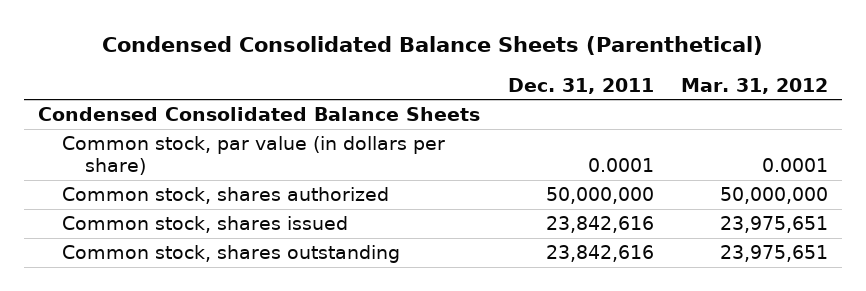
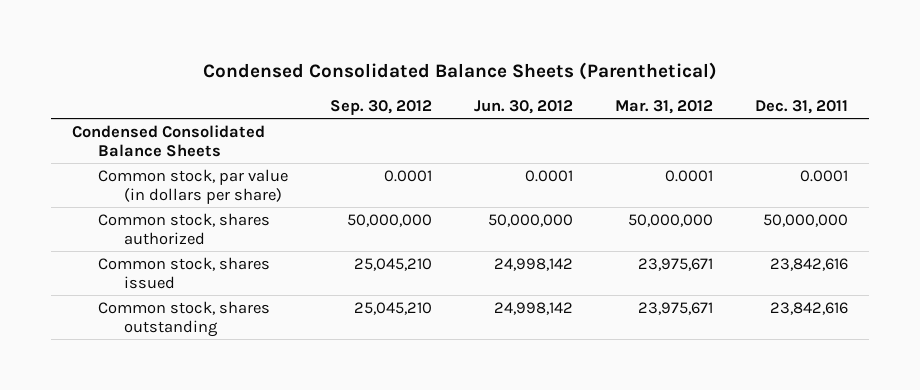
- | Dec. 31, 2011 | Mar. 31, 2012
+ | Sep. 30, 2012 | Jun. 30, 2012 | Mar. 31, 2012 | Dec. 31, 2011
- Common stock, shares issued | 23,842,616 | 23,975,651
- Common stock, shares outstanding | 23,842,616 | 23,975,651
+ Common stock, shares issued | 25,045,210 | 24,998,142 | 23,975,671 | 23,842,616
+ Common stock, shares outstanding | 25,045,210 | 24,998,142 | 23,975,671 | 23,842,616

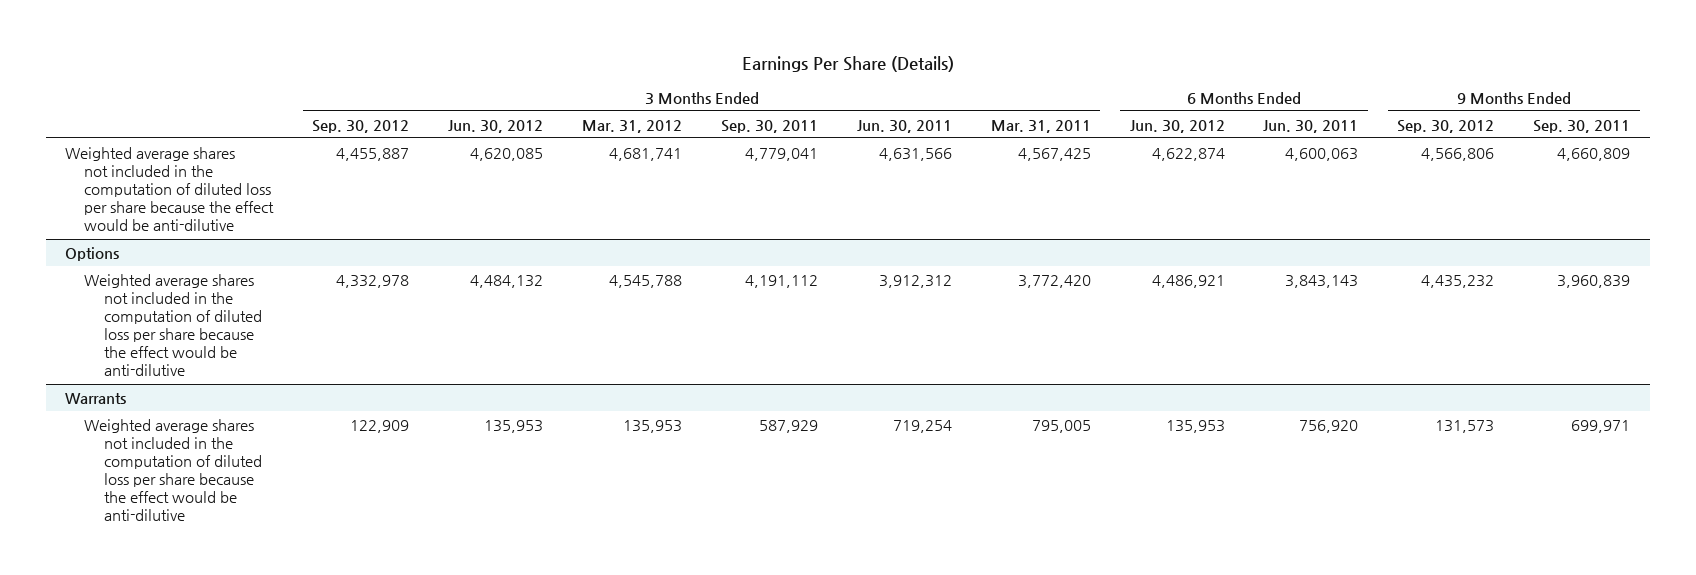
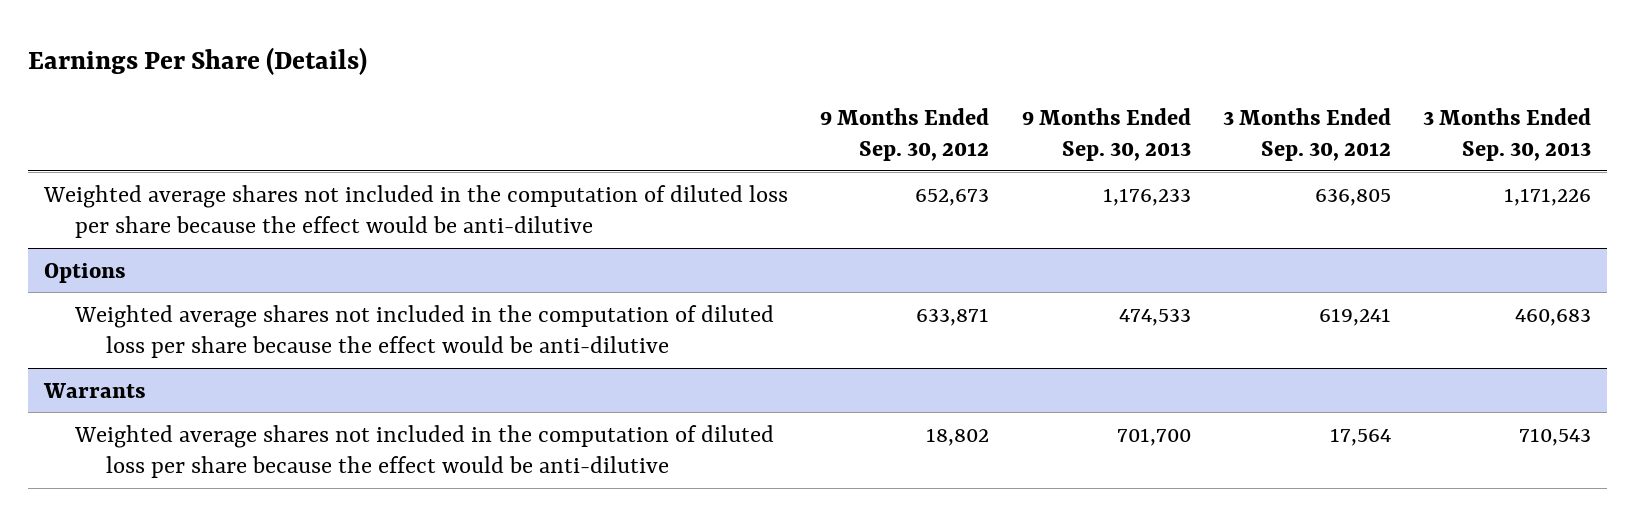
- | 3 Months Ended Sep. 30, 2012 | 3 Months Ended Jun. 30, 2012 | 3 Months Ended Mar. 31, 2012 | 3 Months Ended Sep. 30, 2011 | 3 Months Ended Jun. 30, 2011 | 3 Months Ended Mar. 31, 2011 | 6 Months Ended Jun. 30, 2012 | 6 Months Ended Jun. 30, 2011 | 9 Months Ended Sep. 30, 2012 | 9 Months Ended Sep. 30, 2011
+ | 9 Months Ended Sep. 30, 2012 | 9 Months Ended Sep. 30, 2013 | 3 Months Ended Sep. 30, 2012 | 3 Months Ended Sep. 30, 2013
- Weighted average shares not included in the computation of diluted loss per share because the effect would be anti-dilutive | 4,455,887 | 4,620,085 | 4,681,741 | 4,779,041 | 4,631,566 | 4,567,425 | 4,622,874 | 4,600,063 | 4,566,806 | 4,660,809
+ Weighted average shares not included in the computation of diluted loss per share because the effect would be anti-dilutive | 652,673 | 1,176,233 | 636,805 | 1,171,226
@ Options
- Weighted average shares not included in the computation of diluted loss per share because the effect would be anti-dilutive | 4,332,978 | 4,484,132 | 4,545,788 | 4,191,112 | 3,912,312 | 3,772,420 | 4,486,921 | 3,843,143 | 4,435,232 | 3,960,839
+ Weighted average shares not included in the computation of diluted loss per share because the effect would be anti-dilutive | 633,871 | 474,533 | 619,241 | 460,683
@ Warrants
- Weighted average shares not included in the computation of diluted loss per share because the effect would be anti-dilutive | 122,909 | 135,953 | 135,953 | 587,929 | 719,254 | 795,005 | 135,953 | 756,920 | 131,573 | 699,971
+ Weighted average shares not included in the computation of diluted loss per share because the effect would be anti-dilutive | 18,802 | 701,700 | 17,564 | 710,543

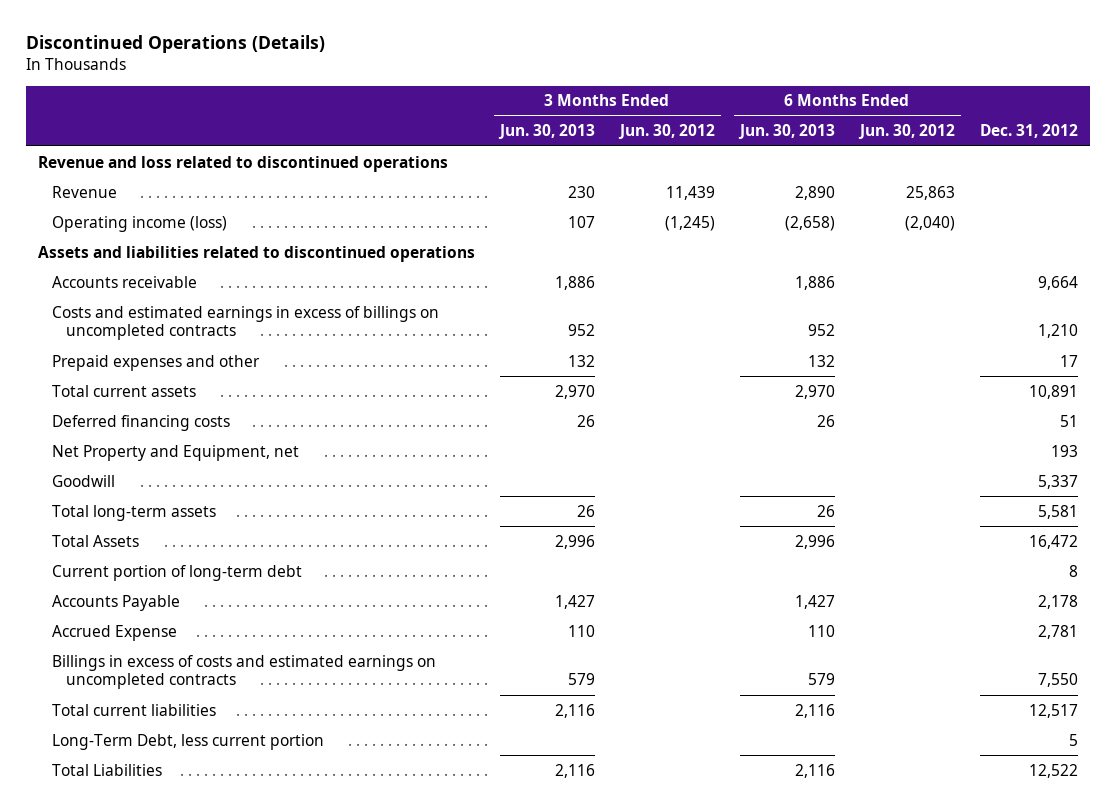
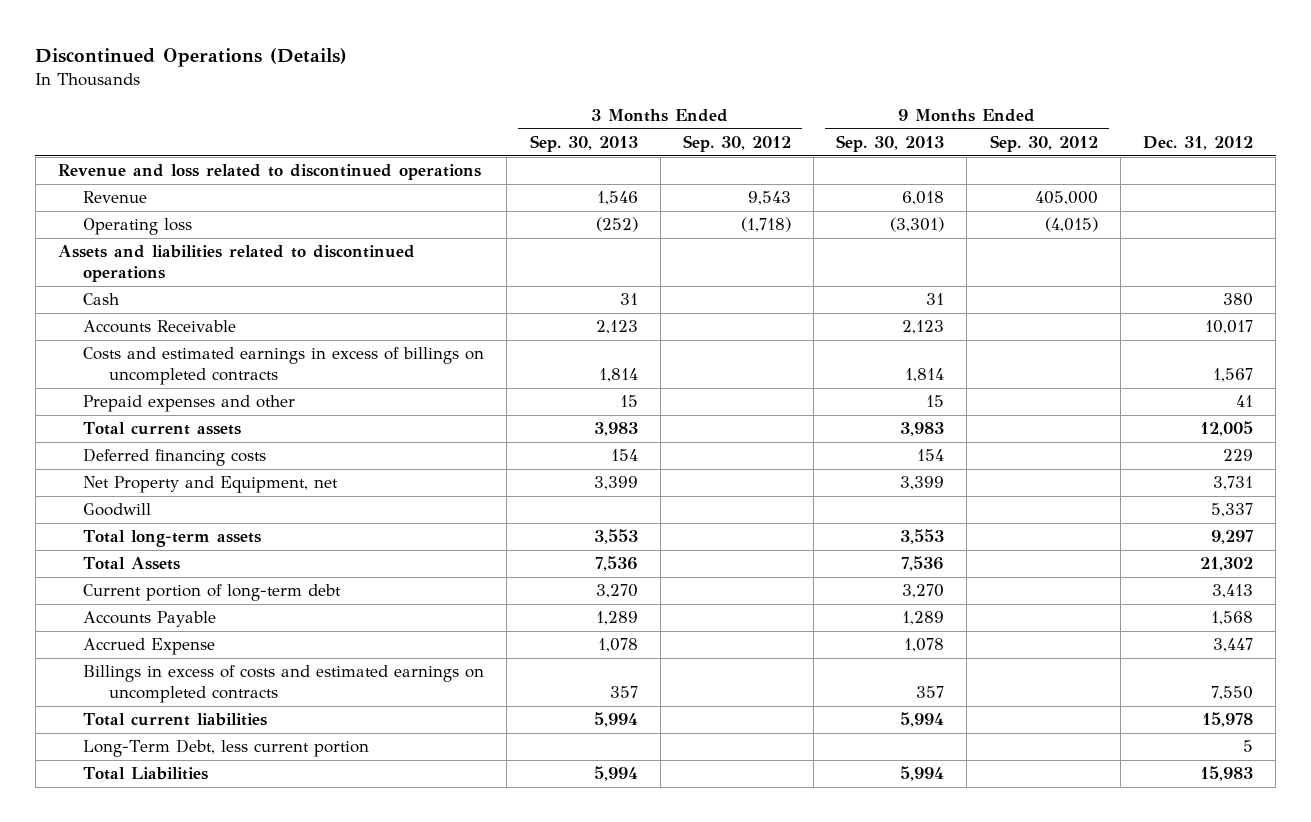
- | 3 Months Ended Jun. 30, 2013 | 3 Months Ended Jun. 30, 2012 | 6 Months Ended Jun. 30, 2013 | 6 Months Ended Jun. 30, 2012 | Dec. 31, 2012
+ | 3 Months Ended Sep. 30, 2013 | 3 Months Ended Sep. 30, 2012 | 9 Months Ended Sep. 30, 2013 | 9 Months Ended Sep. 30, 2012 | Dec. 31, 2012
- Operating income (loss) | 107 | (1,245) | (2,658) | (2,040) |
+ Operating loss | (252) | (1,718) | (3,301) | (4,015) |
- Accounts receivable | 1,886 | | 1,886 | | 9,664
- Costs and estimated earnings in excess of billings on uncompleted contracts | 952 | | 952 | | 1,210
- Prepaid expenses and other | 132 | | 132 | | 17
- Total current assets | 2,970 | | 2,970 | | 10,891
- Deferred financing costs | 26 | | 26 | | 51
- Net Property and Equipment, net | | | | | 193
+ Cash | 31 | | 31 | | 380
+ Accounts Receivable | 2,123 | | 2,123 | | 10,017
+ Costs and estimated earnings in excess of billings on uncompleted contracts | 1,814 | | 1,814 | | 1,567
+ Prepaid expenses and other | 15 | | 15 | | 41
+ Total current assets | 3,983 | | 3,983 | | 12,005
+ Deferred financing costs | 154 | | 154 | | 229
+ Net Property and Equipment, net | 3,399 | | 3,399 | | 3,731
- Total long-term assets | 26 | | 26 | | 5,581
- Total Assets | 2,996 | | 2,996 | | 16,472
- Current portion of long-term debt | | | | | 8
- Accounts Payable | 1,427 | | 1,427 | | 2,178
- Accrued Expense | 110 | | 110 | | 2,781
+ Total long-term assets | 3,553 | | 3,553 | | 9,297
+ Total Assets | 7,536 | | 7,536 | | 21,302
+ Current portion of long-term debt | 3,270 | | 3,270 | | 3,413
+ Accounts Payable | 1,289 | | 1,289 | | 1,568
+ Accrued Expense | 1,078 | | 1,078 | | 3,447
- Total current liabilities | 2,116 | | 2,116 | | 12,517
+ Total current liabilities | 5,994 | | 5,994 | | 15,978
- Total Liabilities | 2,116 | | 2,116 | | 12,522
+ Total Liabilities | 5,994 | | 5,994 | | 15,983

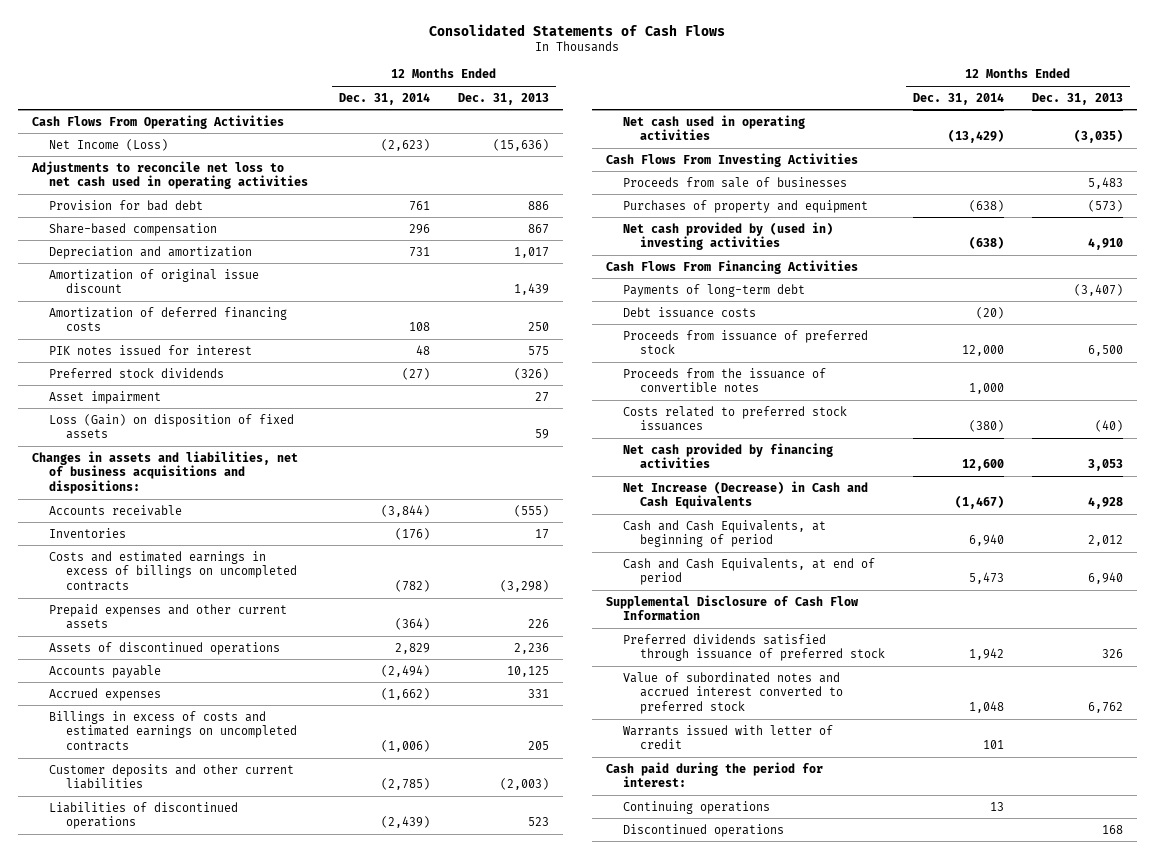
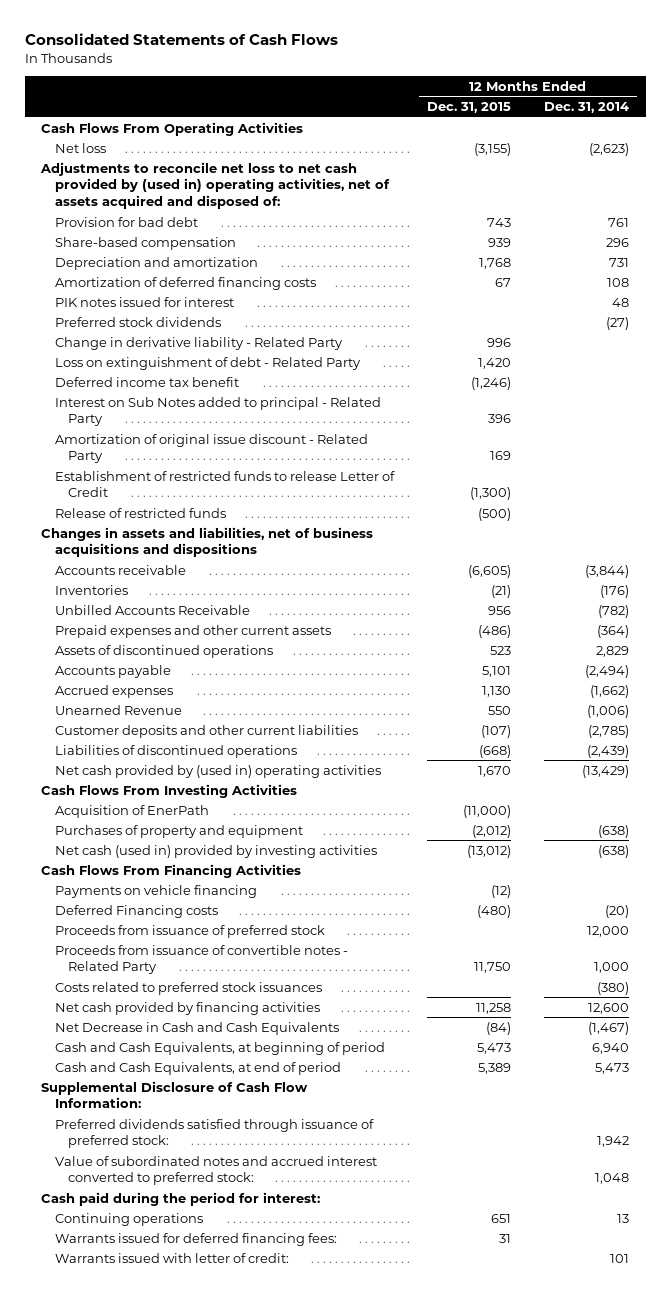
- | 12 Months Ended Dec. 31, 2014 | 12 Months Ended Dec. 31, 2013
+ | 12 Months Ended Dec. 31, 2015 | 12 Months Ended Dec. 31, 2014
- Net Income (Loss) | (2,623) | (15,636)
- Adjustments to reconcile net loss to net cash used in operating activities
+ Net loss | (3,155) | (2,623)
+ Adjustments to reconcile net loss to net cash provided by (used in) operating activities, net of assets acquired and disposed of:
- Amortization of original issue discount | | 1,439
- Asset impairment | | 27
- Loss (Gain) on disposition of fixed assets | | 59
- Changes in assets and liabilities, net of business acquisitions and dispositions:
+ Change in derivative liability - Related Party | 996 |
+ Loss on extinguishment of debt - Related Party | 1,420 |
+ Deferred income tax benefit | (1,246) |
+ Interest on Sub Notes added to principal - Related Party | 396 |
+ Amortization of original issue discount - Related Party | 169 |
+ Establishment of restricted funds to release Letter of Credit | (1,300) |
+ Release of restricted funds | (500) |
+ Changes in assets and liabilities, net of business acquisitions and dispositions
- Costs and estimated earnings in excess of billings on uncompleted contracts | (782) | (3,298)
+ Unbilled Accounts Receivable | 956 | (782)
- Billings in excess of costs and estimated earnings on uncompleted contracts | (1,006) | 205
+ Unearned Revenue | 550 | (1,006)
- Net cash used in operating activities | (13,429) | (3,035)
+ Net cash provided by (used in) operating activities | 1,670 | (13,429)
- Proceeds from sale of businesses | | 5,483
+ Acquisition of EnerPath | (11,000) |
- Net cash provided by (used in) investing activities | (638) | 4,910
+ Net cash (used in) provided by investing activities | (13,012) | (638)
- Payments of long-term debt | | (3,407)
- Debt issuance costs | (20) |
+ Payments on vehicle financing | (12) |
+ Deferred Financing costs | (480) | (20)
- Proceeds from the issuance of convertible notes | 1,000 |
+ Proceeds from issuance of convertible notes - Related Party | 11,750 | 1,000
- Net Increase (Decrease) in Cash and Cash Equivalents | (1,467) | 4,928
+ Net Decrease in Cash and Cash Equivalents | (84) | (1,467)
- Supplemental Disclosure of Cash Flow Information
- Preferred dividends satisfied through issuance of preferred stock | 1,942 | 326
- Value of subordinated notes and accrued interest converted to preferred stock | 1,048 | 6,762
- Warrants issued with letter of credit | 101 |
+ Supplemental Disclosure of Cash Flow Information:
+ Preferred dividends satisfied through issuance of preferred stock: | | 1,942
+ Value of subordinated notes and accrued interest converted to preferred stock: | | 1,048
- Discontinued operations | | 168
+ Warrants issued for deferred financing fees: | 31 |
+ Warrants issued with letter of credit: | | 101

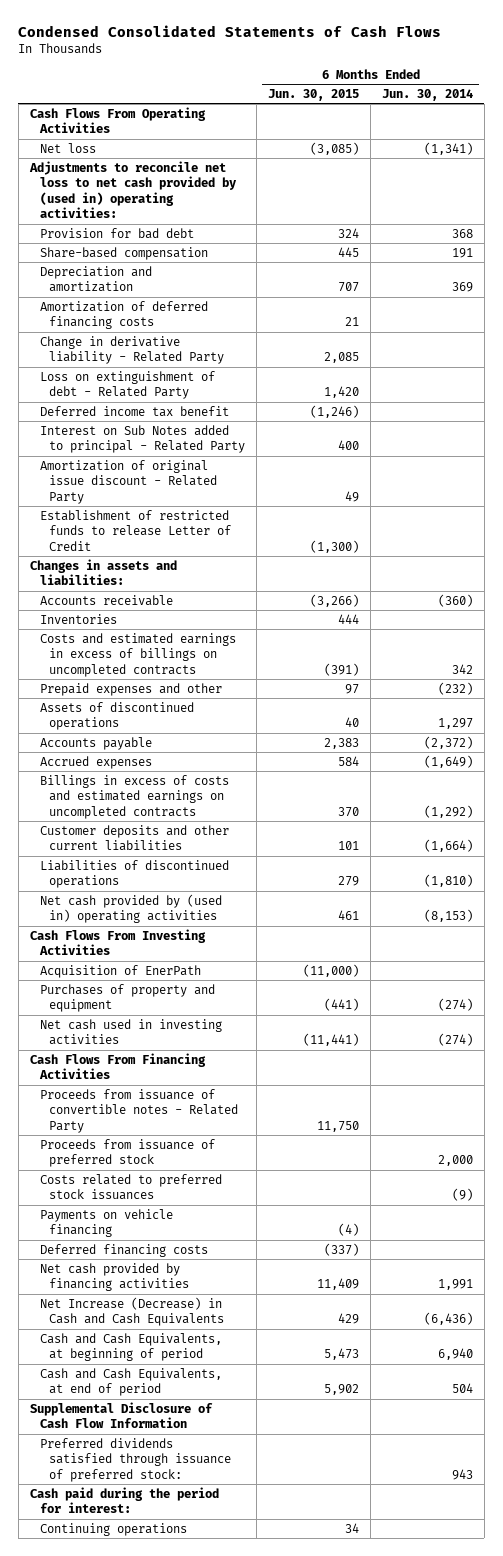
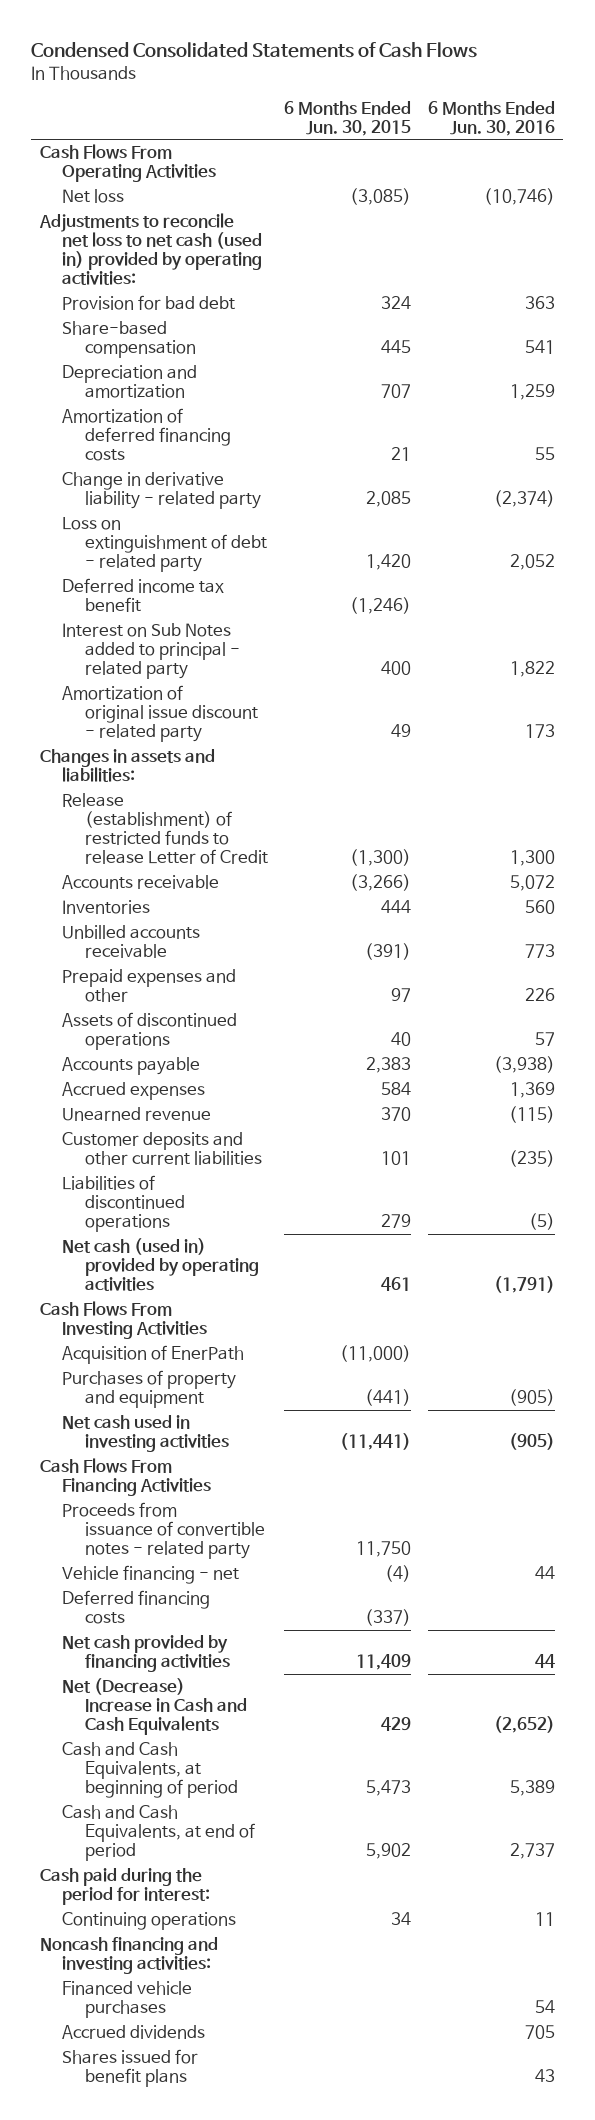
- | 6 Months Ended Jun. 30, 2015 | 6 Months Ended Jun. 30, 2014
+ | 6 Months Ended Jun. 30, 2015 | 6 Months Ended Jun. 30, 2016
- Adjustments to reconcile net loss to net cash provided by (used in) operating activities:
+ Adjustments to reconcile net loss to net cash (used in) provided by operating activities:
- Change in derivative liability - Related Party | 2,085 |
- Loss on extinguishment of debt - Related Party | 1,420 |
+ Change in derivative liability - related party | 2,085 | (2,374)
+ Loss on extinguishment of debt - related party | 1,420 | 2,052
- Interest on Sub Notes added to principal - Related Party | 400 |
- Amortization of original issue discount - Related Party | 49 |
- Establishment of restricted funds to release Letter of Credit | (1,300) |
+ Interest on Sub Notes added to principal - related party | 400 | 1,822
+ Amortization of original issue discount - related party | 49 | 173
+ Release (establishment) of restricted funds to release Letter of Credit | (1,300) | 1,300
- Costs and estimated earnings in excess of billings on uncompleted contracts | (391) | 342
+ Unbilled accounts receivable | (391) | 773
- Billings in excess of costs and estimated earnings on uncompleted contracts | 370 | (1,292)
+ Unearned revenue | 370 | (115)
- Net cash provided by (used in) operating activities | 461 | (8,153)
+ Net cash (used in) provided by operating activities | 461 | (1,791)
- Proceeds from issuance of convertible notes - Related Party | 11,750 |
- Proceeds from issuance of preferred stock | | 2,000
- Costs related to preferred stock issuances | | (9)
- Payments on vehicle financing | (4) |
+ Proceeds from issuance of convertible notes - related party | 11,750 |
+ Vehicle financing - net | (4) | 44
- Net Increase (Decrease) in Cash and Cash Equivalents | 429 | (6,436)
+ Net (Decrease) Increase in Cash and Cash Equivalents | 429 | (2,652)
- Supplemental Disclosure of Cash Flow Information
- Preferred dividends satisfied through issuance of preferred stock: | | 943
+ Noncash financing and investing activities:
+ Financed vehicle purchases | | 54
+ Accrued dividends | | 705
+ Shares issued for benefit plans | | 43

